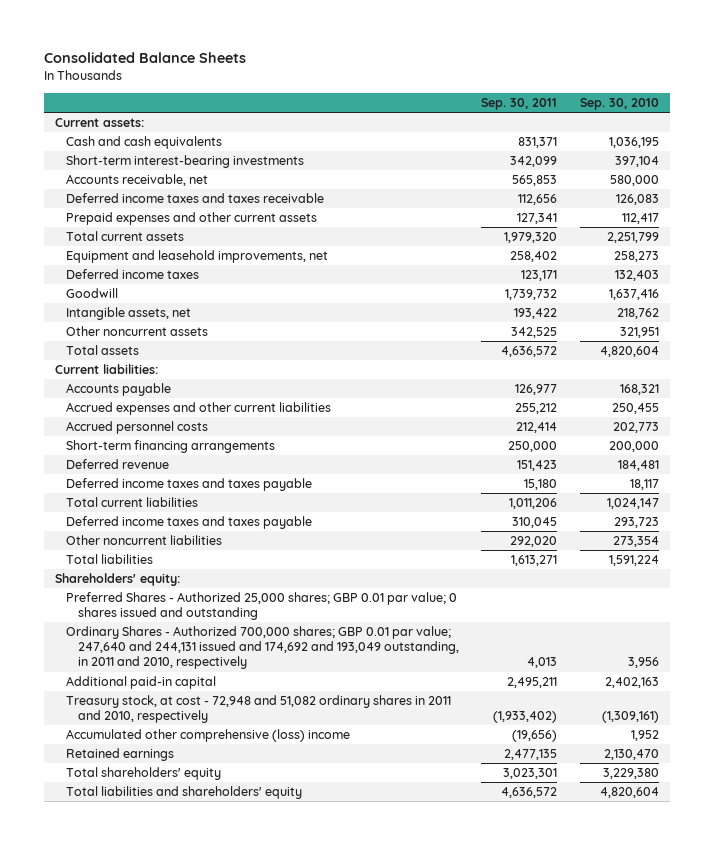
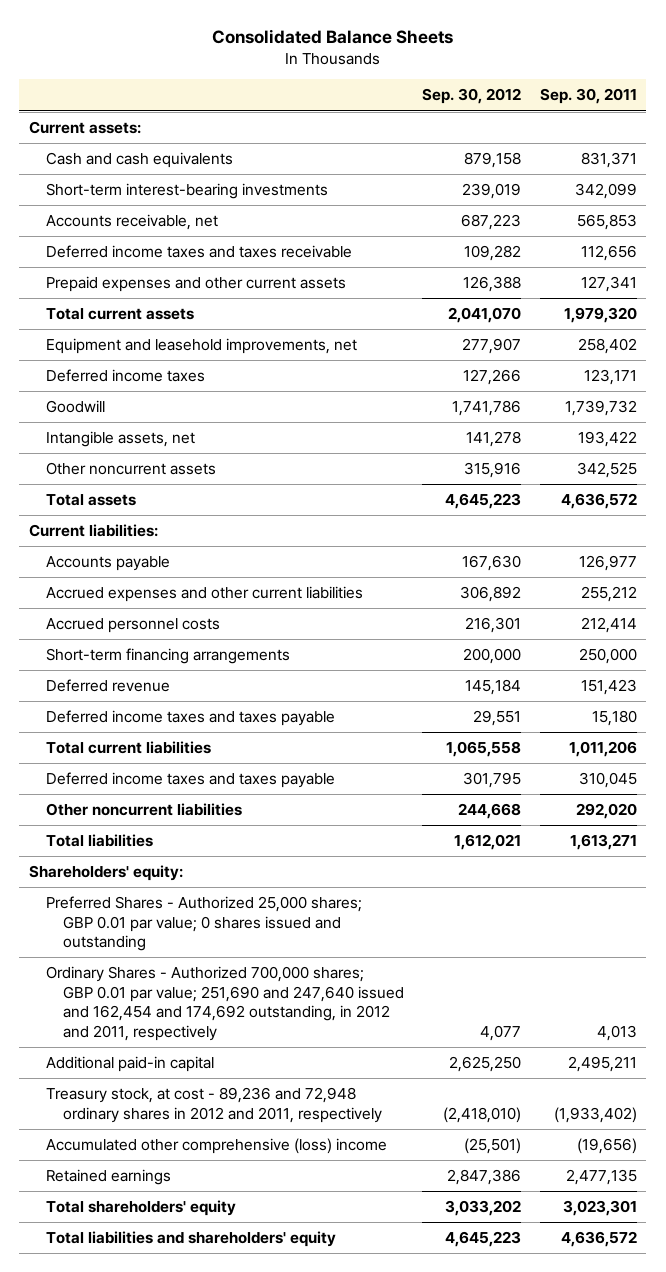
- | Sep. 30, 2011 | Sep. 30, 2010
+ | Sep. 30, 2012 | Sep. 30, 2011
- Ordinary Shares - Authorized 700,000 shares; GBP 0.01 par value; 247,640 and 244,131 issued and 174,692 and 193,049 outstanding, in 2011 and 2010, respectively | 4,013 | 3,956
+ Ordinary Shares - Authorized 700,000 shares; GBP 0.01 par value; 251,690 and 247,640 issued and 162,454 and 174,692 outstanding, in 2012 and 2011, respectively | 4,077 | 4,013
- Treasury stock, at cost - 72,948 and 51,082 ordinary shares in 2011 and 2010, respectively | (1,933,402) | (1,309,161)
+ Treasury stock, at cost - 89,236 and 72,948 ordinary shares in 2012 and 2011, respectively | (2,418,010) | (1,933,402)

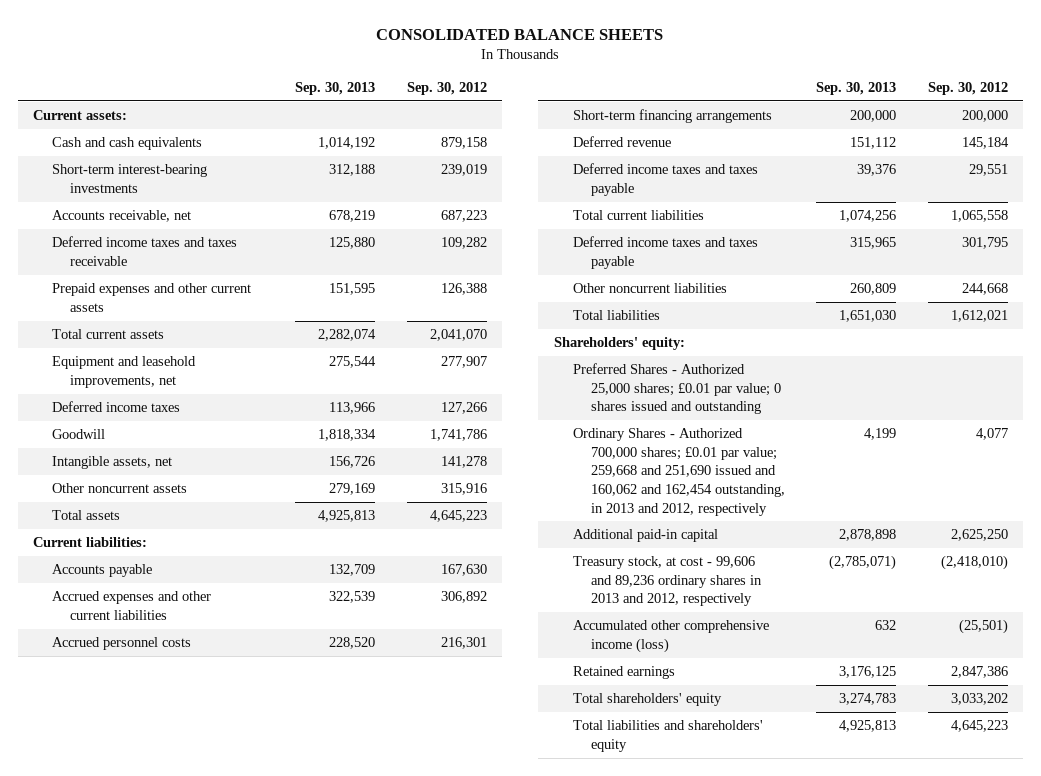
- Consolidated Balance Sheets
+ CONSOLIDATED BALANCE SHEETS
- | Sep. 30, 2012 | Sep. 30, 2011
+ | Sep. 30, 2013 | Sep. 30, 2012
- Preferred Shares - Authorized 25,000 shares; GBP 0.01 par value; 0 shares issued and outstanding
- Ordinary Shares - Authorized 700,000 shares; GBP 0.01 par value; 251,690 and 247,640 issued and 162,454 and 174,692 outstanding, in 2012 and 2011, respectively | 4,077 | 4,013
+ Preferred Shares - Authorized 25,000 shares; £0.01 par value; 0 shares issued and outstanding
+ Ordinary Shares - Authorized 700,000 shares; £0.01 par value; 259,668 and 251,690 issued and 160,062 and 162,454 outstanding, in 2013 and 2012, respectively | 4,199 | 4,077
- Treasury stock, at cost - 89,236 and 72,948 ordinary shares in 2012 and 2011, respectively | (2,418,010) | (1,933,402)
- Accumulated other comprehensive (loss) income | (25,501) | (19,656)
+ Treasury stock, at cost - 99,606 and 89,236 ordinary shares in 2013 and 2012, respectively | (2,785,071) | (2,418,010)
+ Accumulated other comprehensive income (loss) | 632 | (25,501)

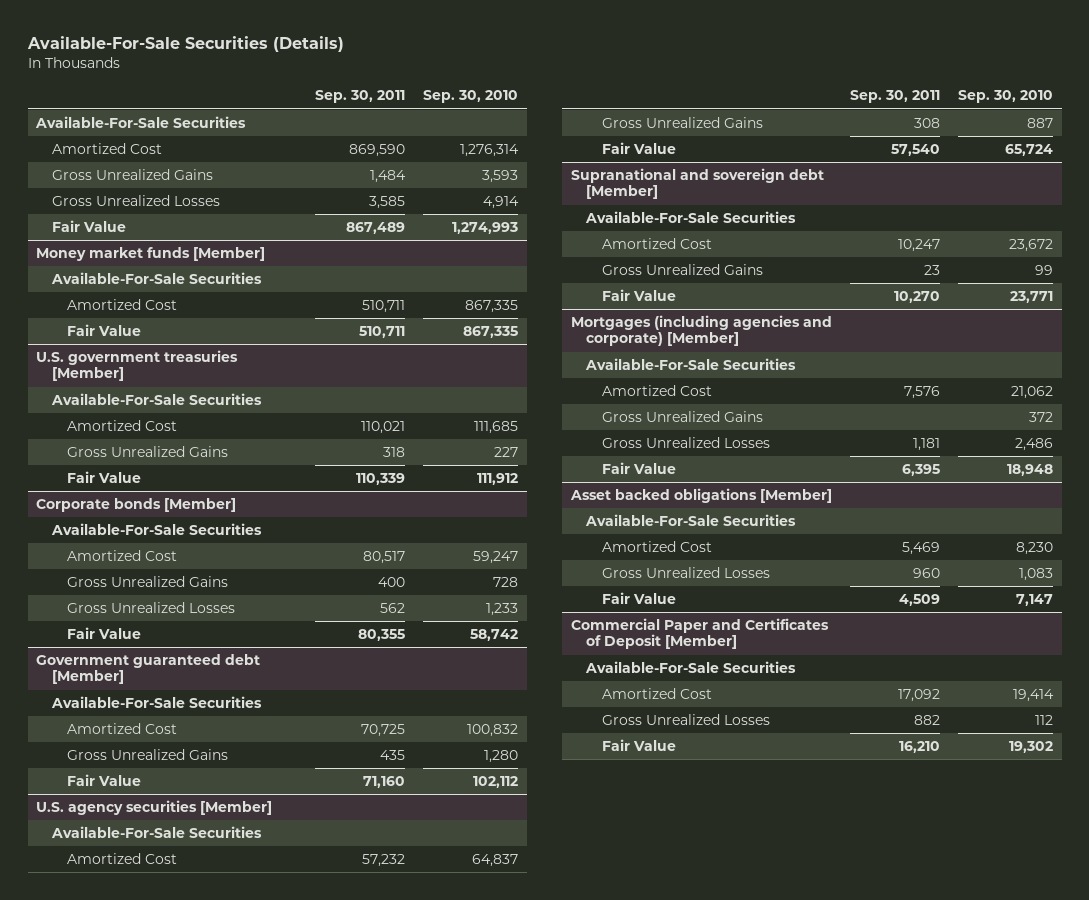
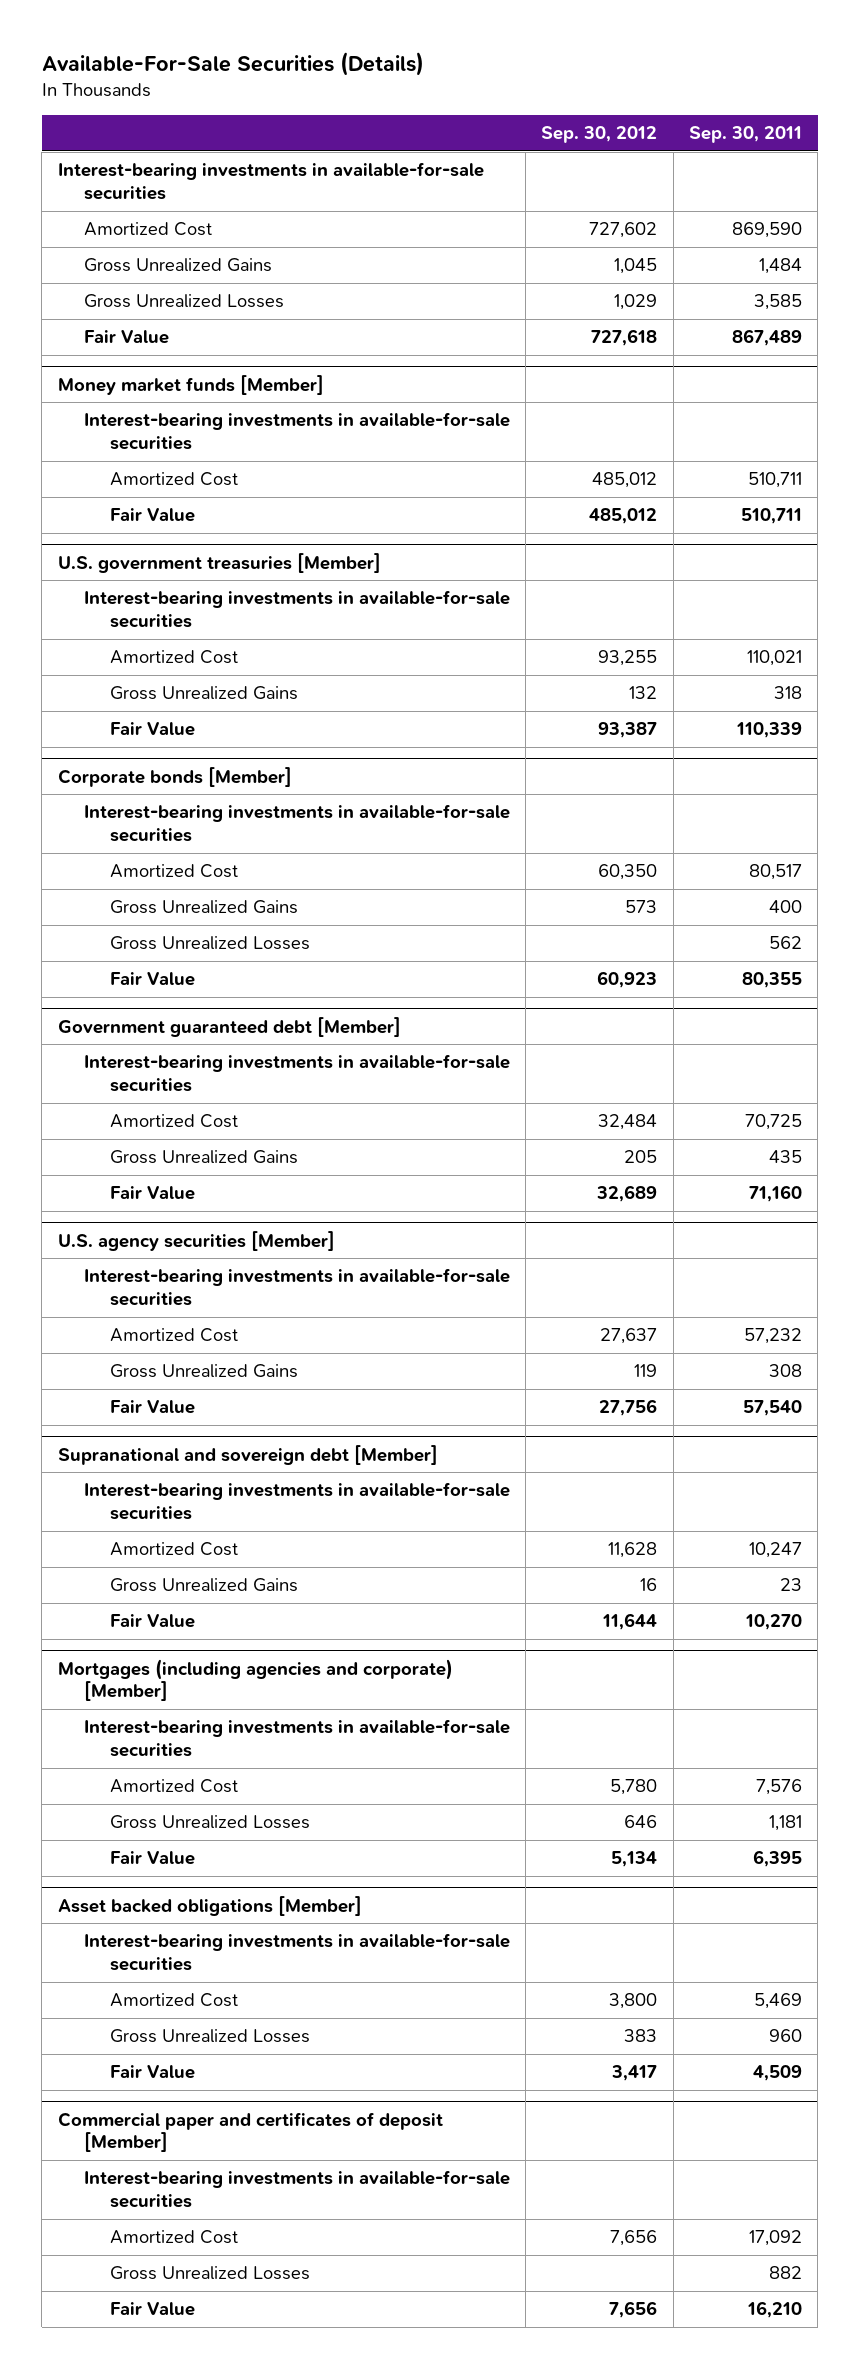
- | Sep. 30, 2011 | Sep. 30, 2010
+ | Sep. 30, 2012 | Sep. 30, 2011
- Available-For-Sale Securities
+ Interest-bearing investments in available-for-sale securities
@ Money market funds [Member]
- Available-For-Sale Securities
+ Interest-bearing investments in available-for-sale securities
@ U.S. government treasuries [Member]
- Available-For-Sale Securities
+ Interest-bearing investments in available-for-sale securities
@ Corporate bonds [Member]
- Available-For-Sale Securities
+ Interest-bearing investments in available-for-sale securities
@ Government guaranteed debt [Member]
- Available-For-Sale Securities
+ Interest-bearing investments in available-for-sale securities
@ U.S. agency securities [Member]
- Available-For-Sale Securities
+ Interest-bearing investments in available-for-sale securities
@ Supranational and sovereign debt [Member]
- Available-For-Sale Securities
+ Interest-bearing investments in available-for-sale securities
@ Mortgages (including agencies and corporate) [Member]
- Available-For-Sale Securities
+ Interest-bearing investments in available-for-sale securities
- Gross Unrealized Gains | | 372
@ Asset backed obligations [Member]
- Available-For-Sale Securities
+ Interest-bearing investments in available-for-sale securities
- Commercial Paper and Certificates of Deposit [Member]
- Available-For-Sale Securities
+ Commercial paper and certificates of deposit [Member]
+ Interest-bearing investments in available-for-sale securities

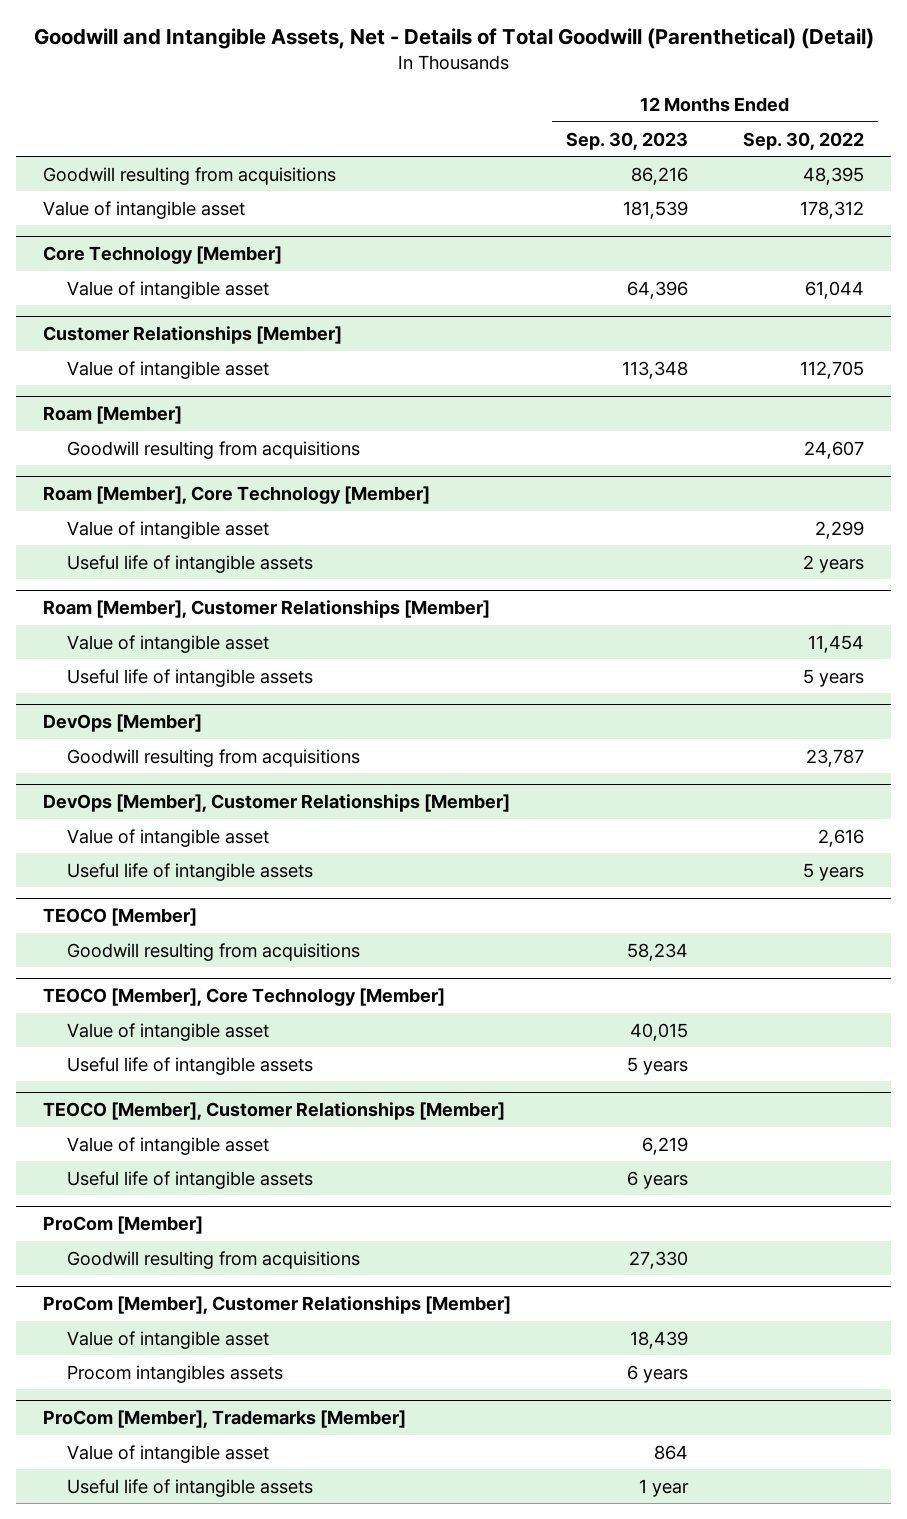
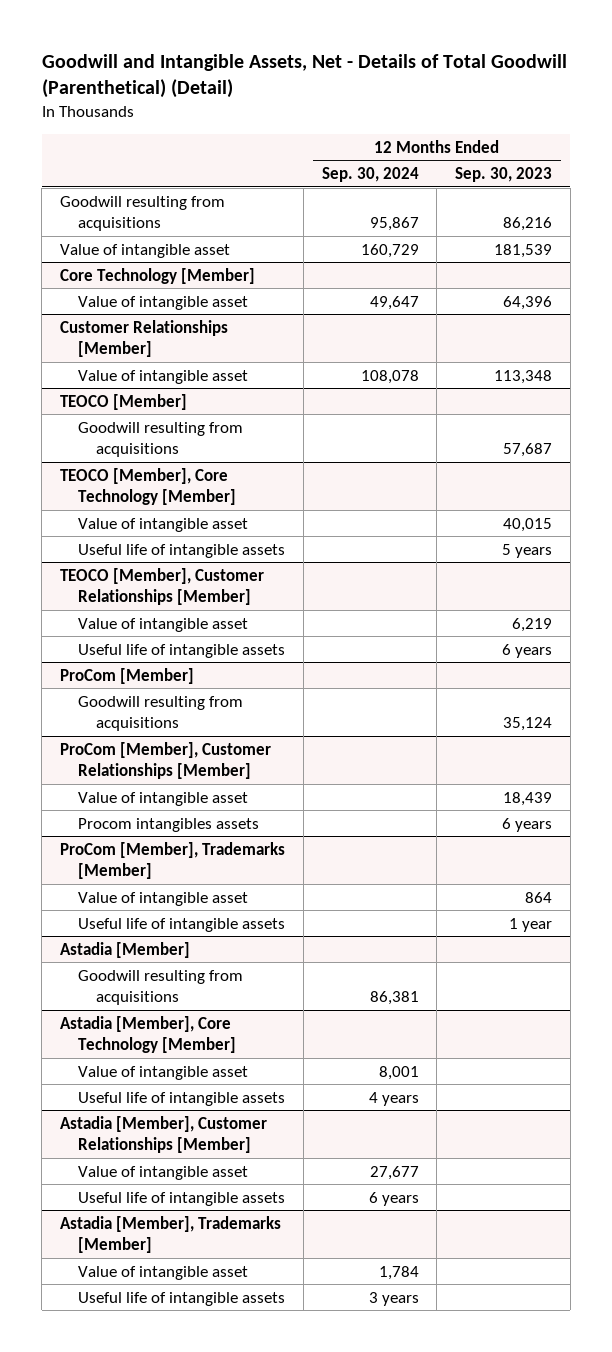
- | 12 Months Ended Sep. 30, 2023 | 12 Months Ended Sep. 30, 2022
+ | 12 Months Ended Sep. 30, 2024 | 12 Months Ended Sep. 30, 2023
- Roam [Member]
- Goodwill resulting from acquisitions | | 24,607
- Roam [Member], Core Technology [Member]
- Value of intangible asset | | 2,299
- Useful life of intangible assets | | 2 years
- Roam [Member], Customer Relationships [Member]
- Value of intangible asset | | 11,454
- Useful life of intangible assets | | 5 years
- DevOps [Member]
- Goodwill resulting from acquisitions | | 23,787
- DevOps [Member], Customer Relationships [Member]
- Value of intangible asset | | 2,616
- Useful life of intangible assets | | 5 years
@ TEOCO [Member]
- Goodwill resulting from acquisitions | 58,234 |
+ Goodwill resulting from acquisitions | | 57,687
@ ProCom [Member]
- Goodwill resulting from acquisitions | 27,330 |
+ Goodwill resulting from acquisitions | | 35,124
+ Astadia [Member]
+ Goodwill resulting from acquisitions | 86,381 |
+ Astadia [Member], Core Technology [Member]
+ Value of intangible asset | 8,001 |
+ Useful life of intangible assets | 4 years |
+ Astadia [Member], Customer Relationships [Member]
+ Value of intangible asset | 27,677 |
+ Useful life of intangible assets | 6 years |
+ Astadia [Member], Trademarks [Member]
+ Value of intangible asset | 1,784 |
+ Useful life of intangible assets | 3 years |

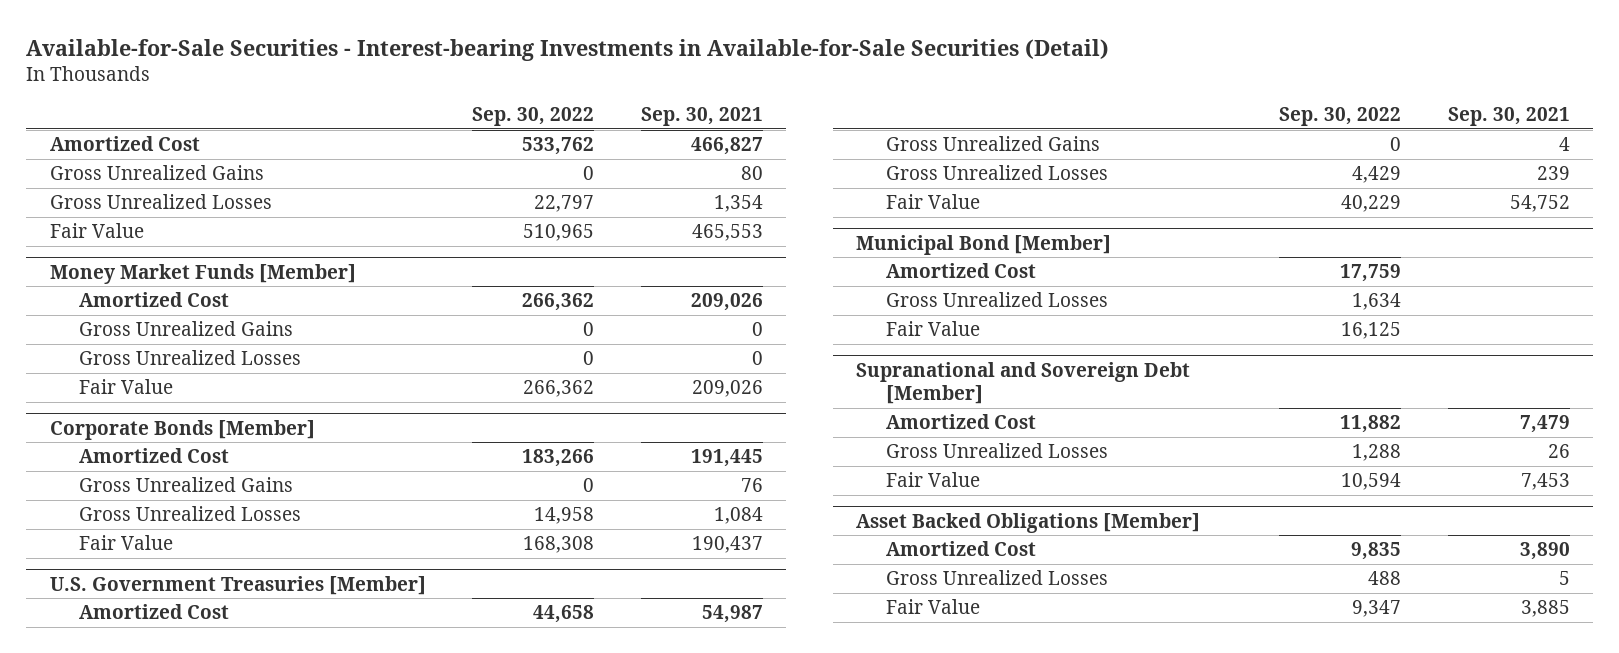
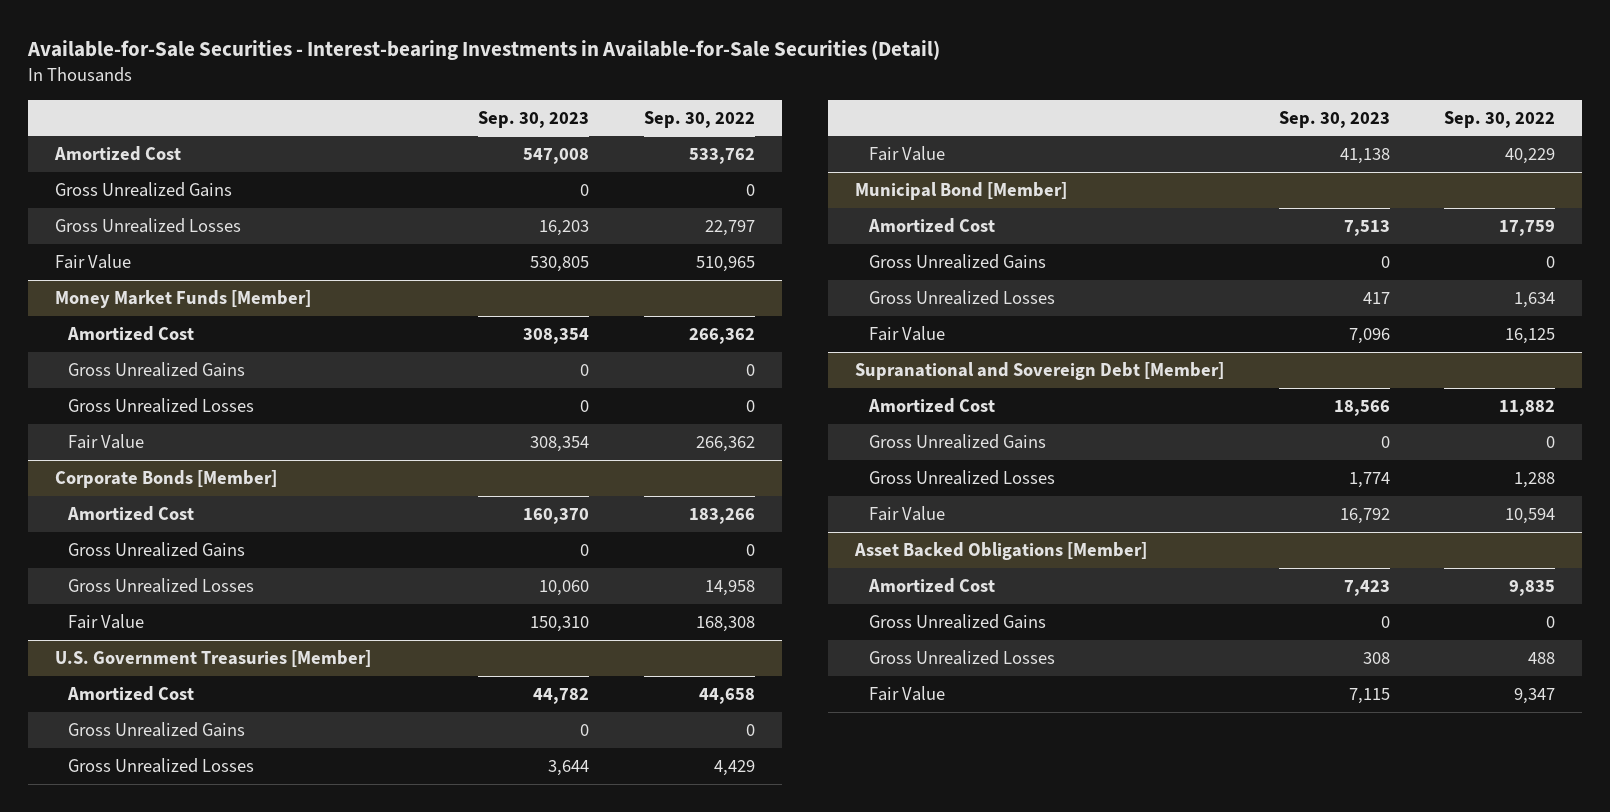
- | Sep. 30, 2022 | Sep. 30, 2021
+ | Sep. 30, 2023 | Sep. 30, 2022
@ Municipal Bond [Member]
+ Gross Unrealized Gains | 0 | 0
@ Supranational and Sovereign Debt [Member]
+ Gross Unrealized Gains | 0 | 0
@ Asset Backed Obligations [Member]
+ Gross Unrealized Gains | 0 | 0

